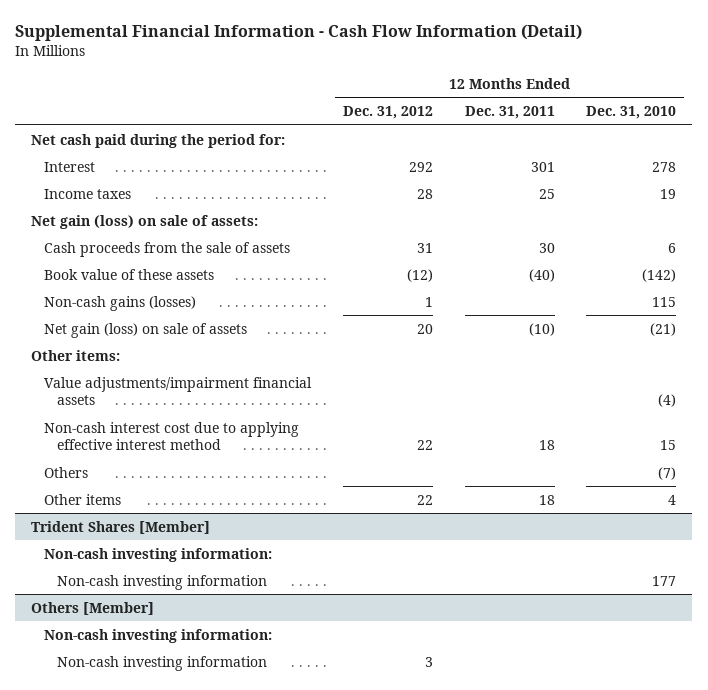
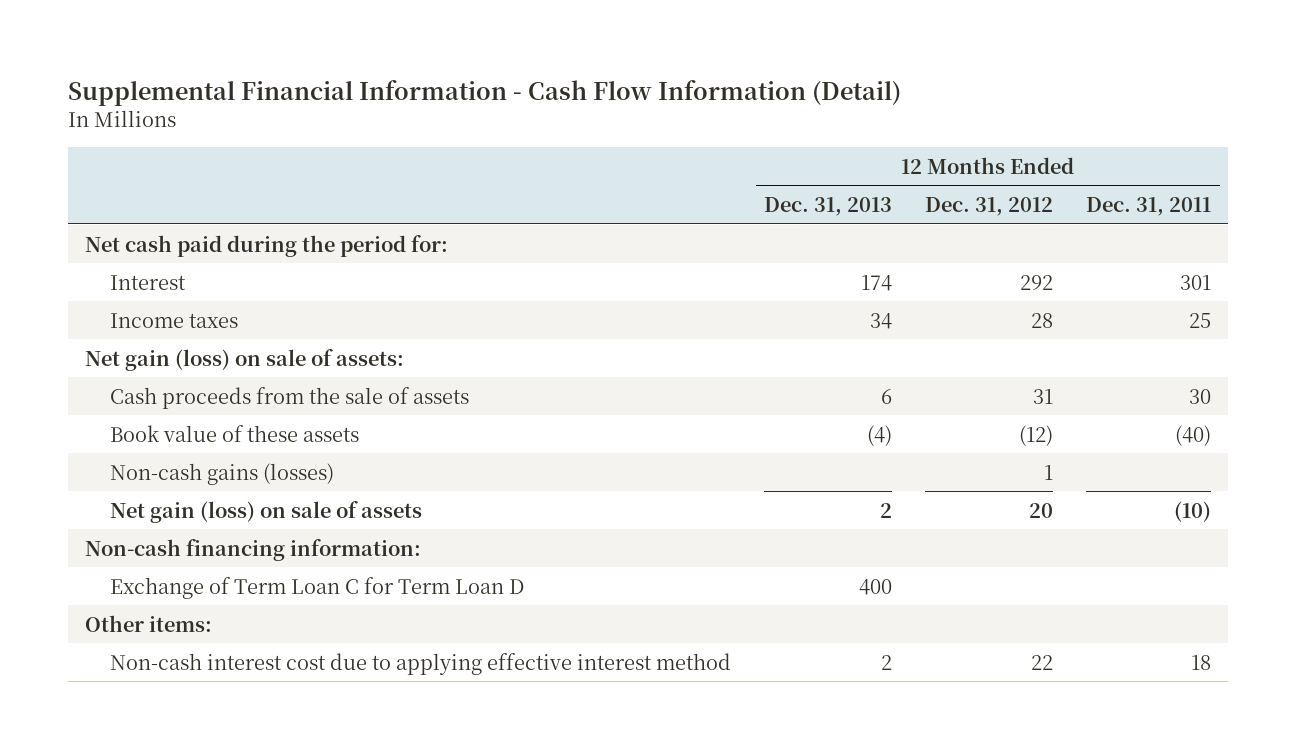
- | 12 Months Ended Dec. 31, 2012 | 12 Months Ended Dec. 31, 2011 | 12 Months Ended Dec. 31, 2010
+ | 12 Months Ended Dec. 31, 2013 | 12 Months Ended Dec. 31, 2012 | 12 Months Ended Dec. 31, 2011
+ Non-cash financing information:
+ Exchange of Term Loan C for Term Loan D | 400 | |
- Value adjustments/impairment financial assets | | | (4)
- Others | | | (7)
- Other items | 22 | 18 | 4
- Trident Shares [Member]
- Non-cash investing information:
- Non-cash investing information | | | 177
- Others [Member]
- Non-cash investing information:
- Non-cash investing information | 3 | |

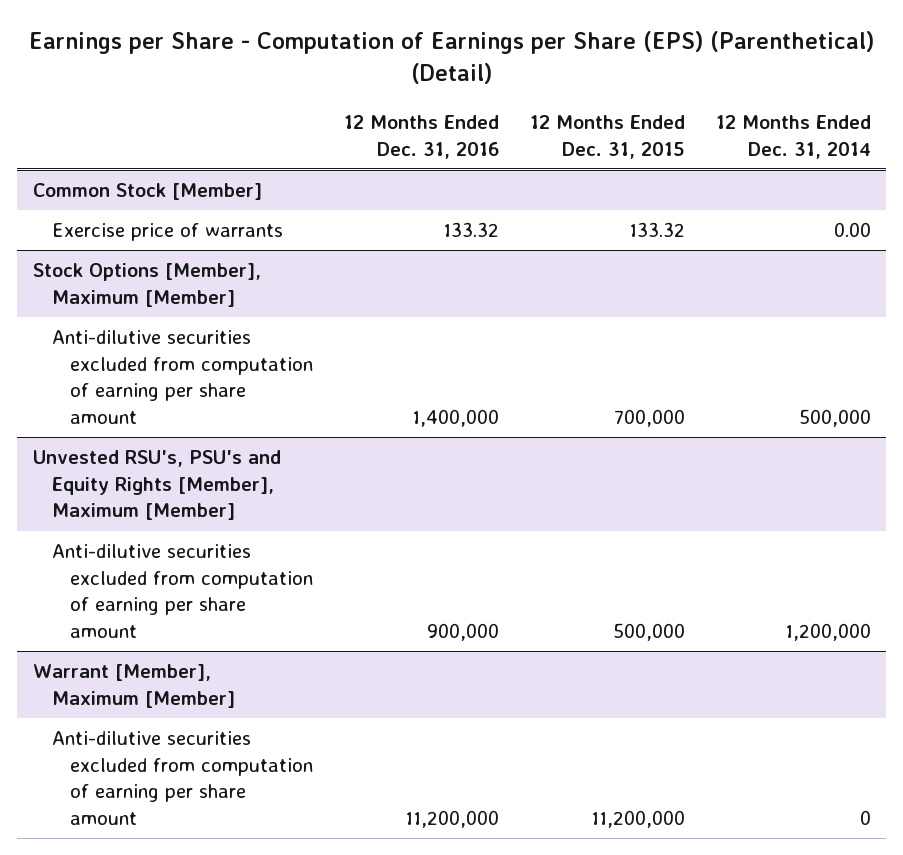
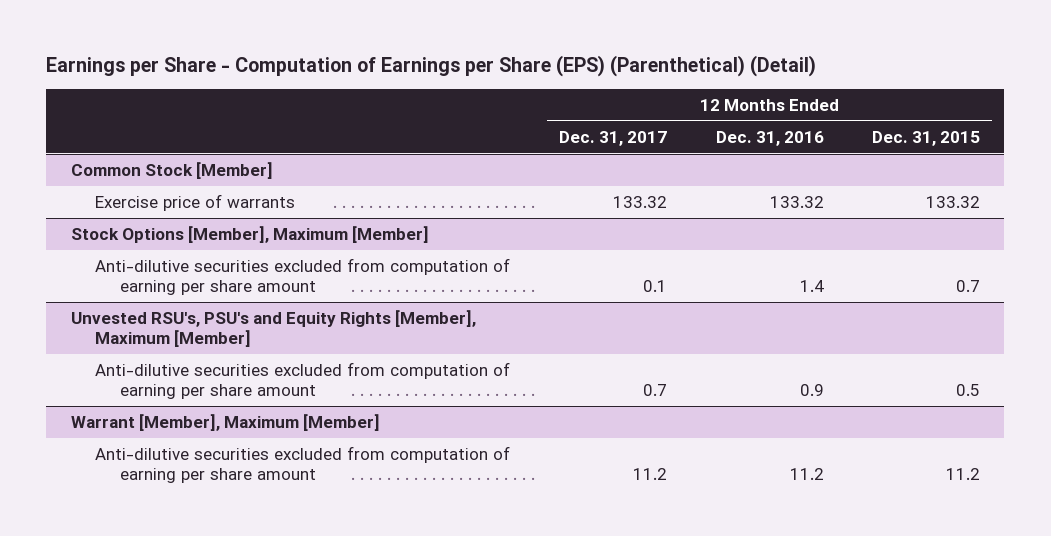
- | 12 Months Ended Dec. 31, 2016 | 12 Months Ended Dec. 31, 2015 | 12 Months Ended Dec. 31, 2014
+ | 12 Months Ended Dec. 31, 2017 | 12 Months Ended Dec. 31, 2016 | 12 Months Ended Dec. 31, 2015
@ Stock Options [Member], Maximum [Member]
- Anti-dilutive securities excluded from computation of earning per share amount | 1,400,000 | 700,000 | 500,000
+ Anti-dilutive securities excluded from computation of earning per share amount | 0.1 | 1.4 | 0.7
@ Unvested RSU's, PSU's and Equity Rights [Member], Maximum [Member]
- Anti-dilutive securities excluded from computation of earning per share amount | 900,000 | 500,000 | 1,200,000
+ Anti-dilutive securities excluded from computation of earning per share amount | 0.7 | 0.9 | 0.5
@ Warrant [Member], Maximum [Member]
- Anti-dilutive securities excluded from computation of earning per share amount | 11,200,000 | 11,200,000 | 0
+ Anti-dilutive securities excluded from computation of earning per share amount | 11.2 | 11.2 | 11.2

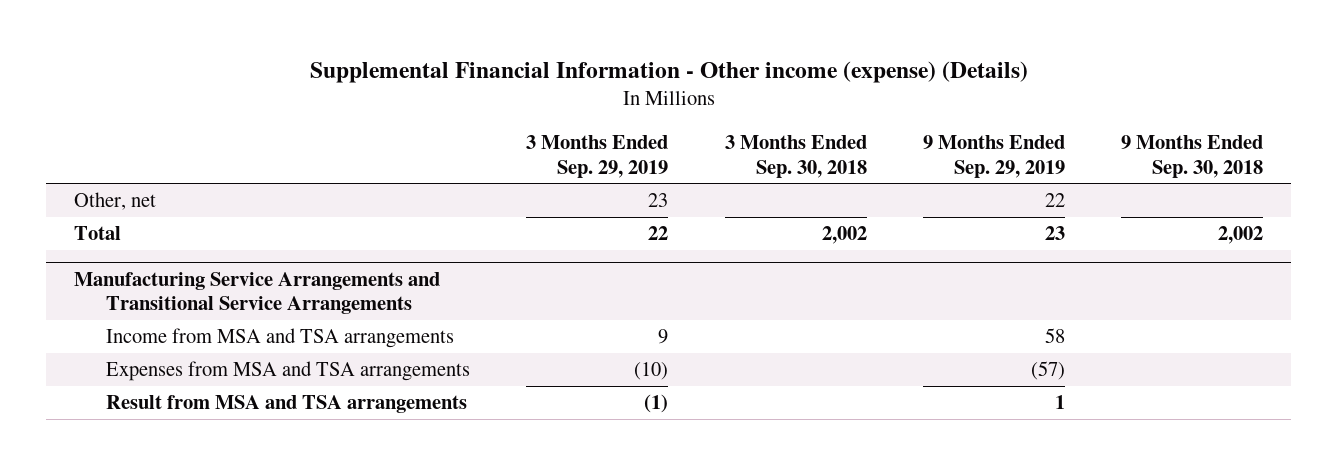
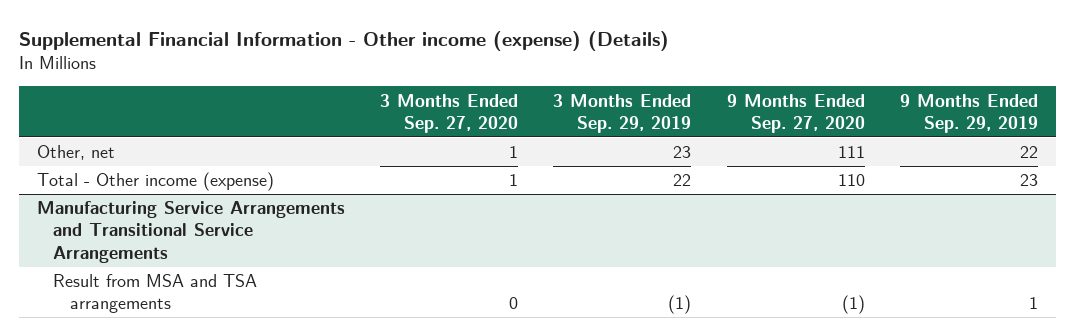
- | 3 Months Ended Sep. 29, 2019 | 3 Months Ended Sep. 30, 2018 | 9 Months Ended Sep. 29, 2019 | 9 Months Ended Sep. 30, 2018
+ | 3 Months Ended Sep. 27, 2020 | 3 Months Ended Sep. 29, 2019 | 9 Months Ended Sep. 27, 2020 | 9 Months Ended Sep. 29, 2019
- Total | 22 | 2,002 | 23 | 2,002
+ Total - Other income (expense) | 1 | 22 | 110 | 23
@ Manufacturing Service Arrangements and Transitional Service Arrangements
- Income from MSA and TSA arrangements | 9 | | 58 |
- Expenses from MSA and TSA arrangements | (10) | | (57) |

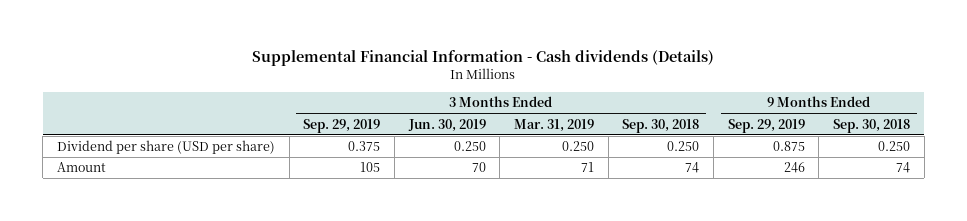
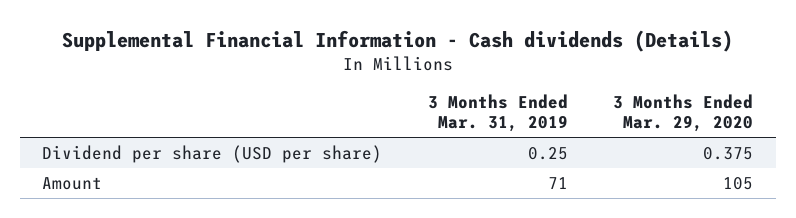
- | 3 Months Ended Sep. 29, 2019 | 3 Months Ended Jun. 30, 2019 | 3 Months Ended Mar. 31, 2019 | 3 Months Ended Sep. 30, 2018 | 9 Months Ended Sep. 29, 2019 | 9 Months Ended Sep. 30, 2018
+ | 3 Months Ended Mar. 31, 2019 | 3 Months Ended Mar. 29, 2020
- Dividend per share (USD per share) | 0.375 | 0.250 | 0.250 | 0.250 | 0.875 | 0.250
+ Dividend per share (USD per share) | 0.25 | 0.375

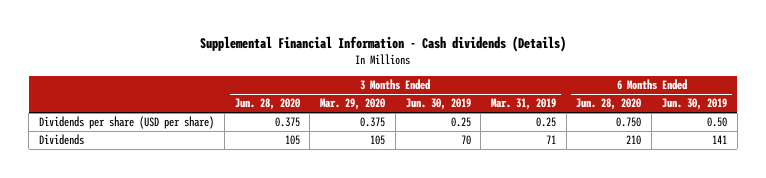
- | 3 Months Ended Mar. 31, 2019 | 3 Months Ended Mar. 29, 2020
+ | 3 Months Ended Jun. 28, 2020 | 3 Months Ended Mar. 29, 2020 | 3 Months Ended Jun. 30, 2019 | 3 Months Ended Mar. 31, 2019 | 6 Months Ended Jun. 28, 2020 | 6 Months Ended Jun. 30, 2019
- Dividend per share (USD per share) | 0.25 | 0.375
- Amount | 71 | 105
+ Dividends per share (USD per share) | 0.375 | 0.375 | 0.25 | 0.25 | 0.750 | 0.50
+ Dividends | 105 | 105 | 70 | 71 | 210 | 141

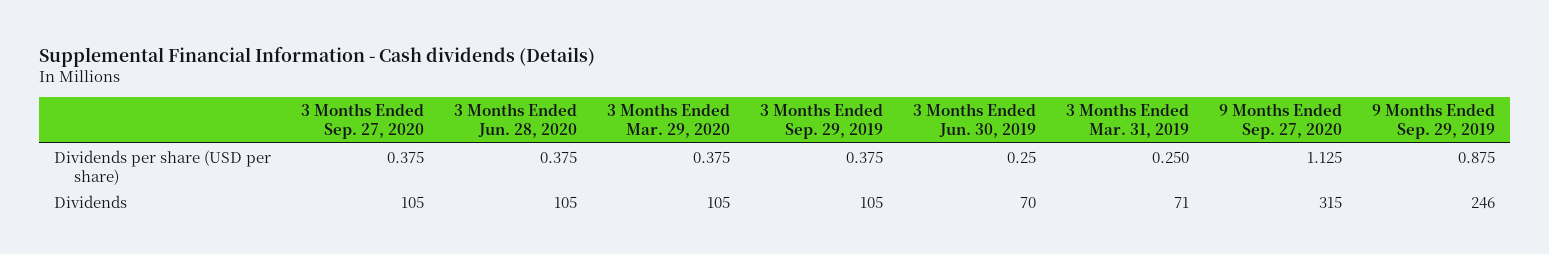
- | 3 Months Ended Jun. 28, 2020 | 3 Months Ended Mar. 29, 2020 | 3 Months Ended Jun. 30, 2019 | 3 Months Ended Mar. 31, 2019 | 6 Months Ended Jun. 28, 2020 | 6 Months Ended Jun. 30, 2019
+ | 3 Months Ended Sep. 27, 2020 | 3 Months Ended Jun. 28, 2020 | 3 Months Ended Mar. 29, 2020 | 3 Months Ended Sep. 29, 2019 | 3 Months Ended Jun. 30, 2019 | 3 Months Ended Mar. 31, 2019 | 9 Months Ended Sep. 27, 2020 | 9 Months Ended Sep. 29, 2019
- Dividends per share (USD per share) | 0.375 | 0.375 | 0.25 | 0.25 | 0.750 | 0.50
+ Dividends per share (USD per share) | 0.375 | 0.375 | 0.375 | 0.375 | 0.25 | 0.250 | 1.125 | 0.875

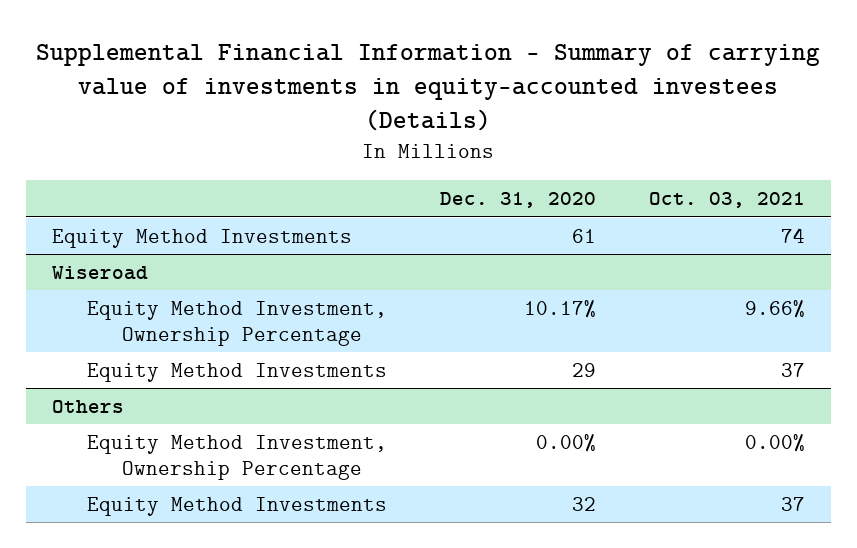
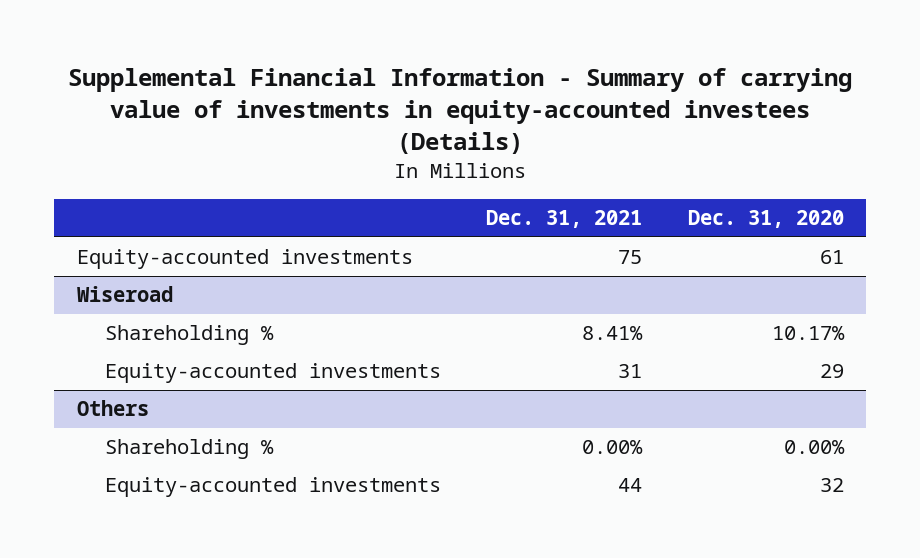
- | Dec. 31, 2020 | Oct. 03, 2021
+ | Dec. 31, 2021 | Dec. 31, 2020
- Equity Method Investments | 61 | 74
+ Equity-accounted investments | 75 | 61
@ Wiseroad
- Equity Method Investment, Ownership Percentage | 10.17% | 9.66%
- Equity Method Investments | 29 | 37
+ Shareholding % | 8.41% | 10.17%
+ Equity-accounted investments | 31 | 29
@ Others
- Equity Method Investment, Ownership Percentage | 0.00% | 0.00%
- Equity Method Investments | 32 | 37
+ Shareholding % | 0.00% | 0.00%
+ Equity-accounted investments | 44 | 32

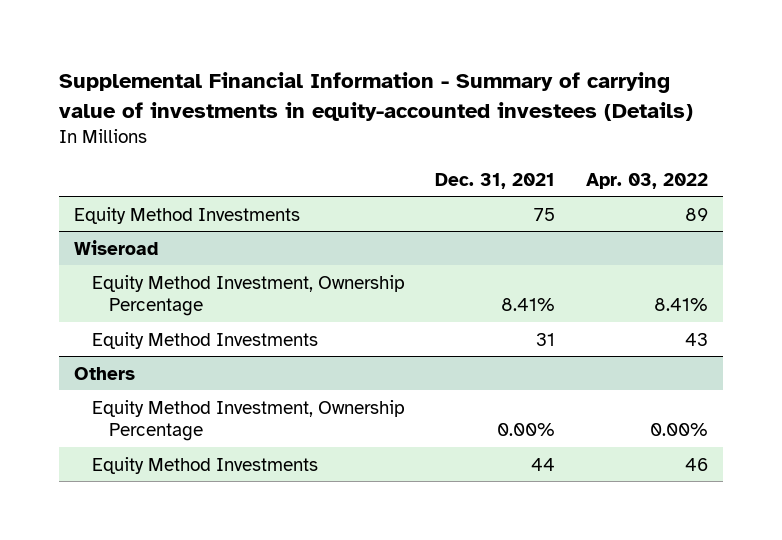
- | Dec. 31, 2021 | Dec. 31, 2020
+ | Dec. 31, 2021 | Apr. 03, 2022
- Equity-accounted investments | 75 | 61
+ Equity Method Investments | 75 | 89
@ Wiseroad
- Shareholding % | 8.41% | 10.17%
- Equity-accounted investments | 31 | 29
+ Equity Method Investment, Ownership Percentage | 8.41% | 8.41%
+ Equity Method Investments | 31 | 43
@ Others
- Shareholding % | 0.00% | 0.00%
- Equity-accounted investments | 44 | 32
+ Equity Method Investment, Ownership Percentage | 0.00% | 0.00%
+ Equity Method Investments | 44 | 46

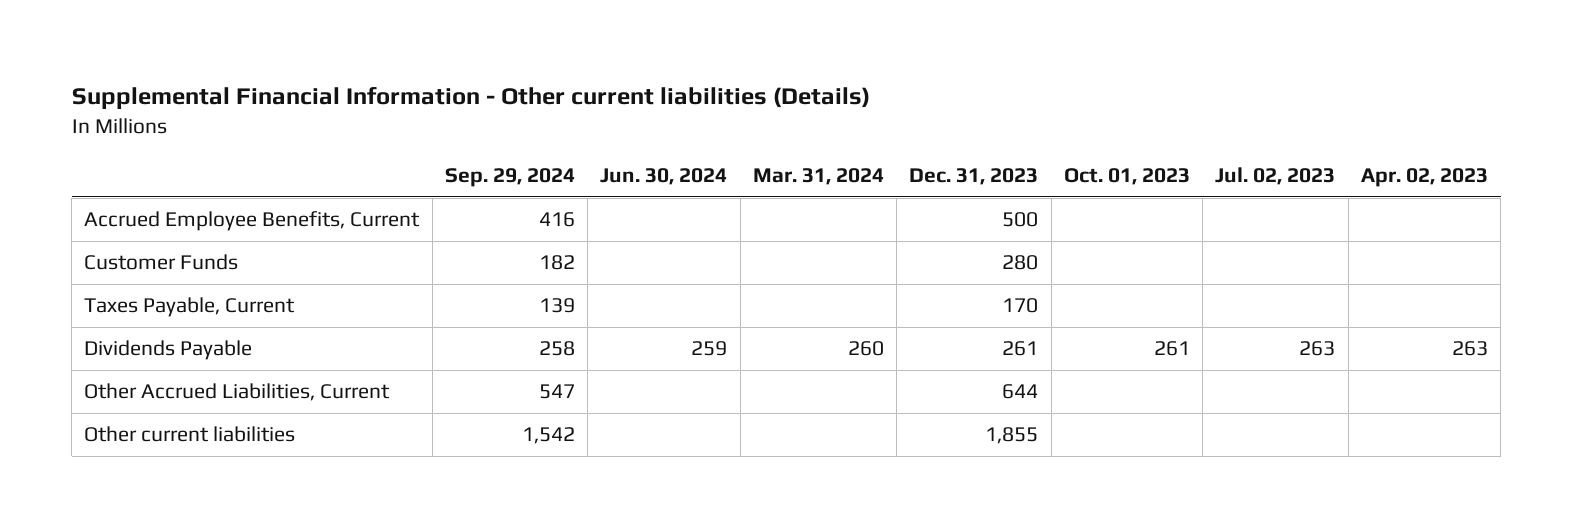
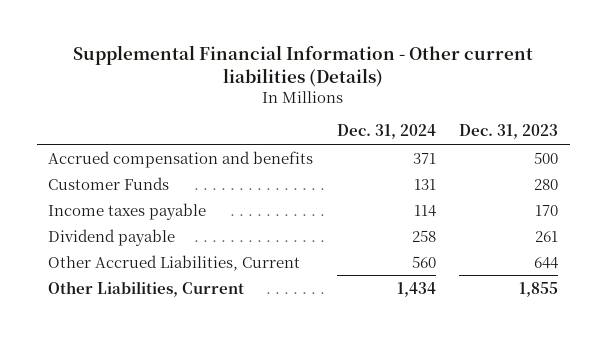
- | Sep. 29, 2024 | Jun. 30, 2024 | Mar. 31, 2024 | Dec. 31, 2023 | Oct. 01, 2023 | Jul. 02, 2023 | Apr. 02, 2023
+ | Dec. 31, 2024 | Dec. 31, 2023
- Accrued Employee Benefits, Current | 416 | | | 500 | | |
+ Accrued compensation and benefits | 371 | 500
- Taxes Payable, Current | 139 | | | 170 | | |
- Dividends Payable | 258 | 259 | 260 | 261 | 261 | 263 | 263
+ Income taxes payable | 114 | 170
+ Dividend payable | 258 | 261
- Other current liabilities | 1,542 | | | 1,855 | | |
+ Other Liabilities, Current | 1,434 | 1,855

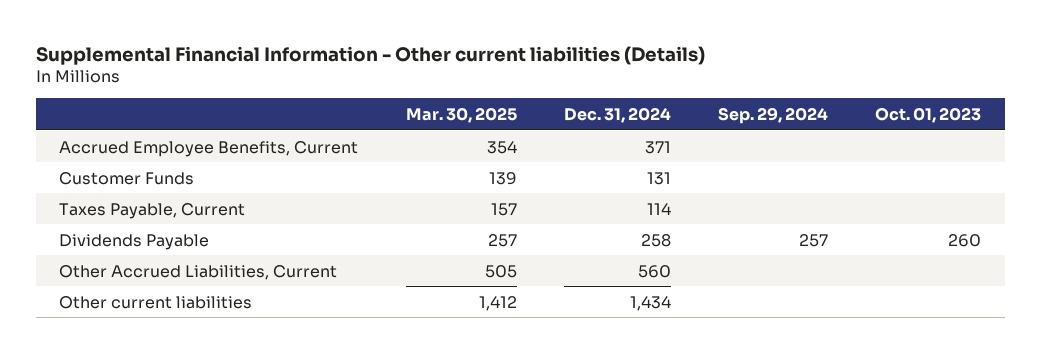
- | Dec. 31, 2024 | Dec. 31, 2023
+ | Mar. 30, 2025 | Dec. 31, 2024 | Sep. 29, 2024 | Oct. 01, 2023
- Accrued compensation and benefits | 371 | 500
+ Accrued Employee Benefits, Current | 354 | 371 | |
- Income taxes payable | 114 | 170
- Dividend payable | 258 | 261
+ Taxes Payable, Current | 157 | 114 | |
+ Dividends Payable | 257 | 258 | 257 | 260
- Other Liabilities, Current | 1,434 | 1,855
+ Other current liabilities | 1,412 | 1,434 | |

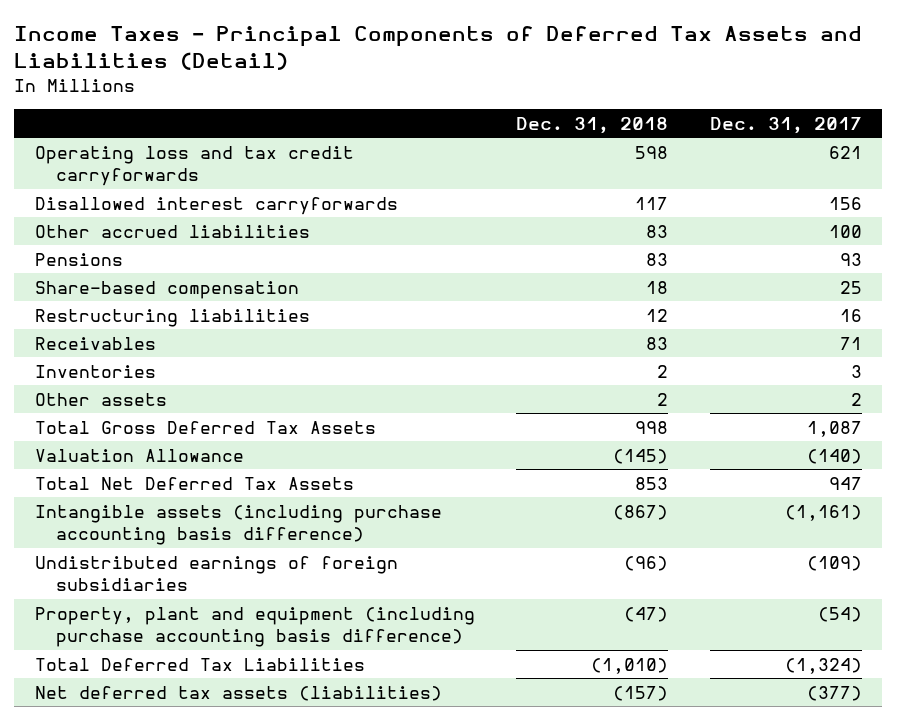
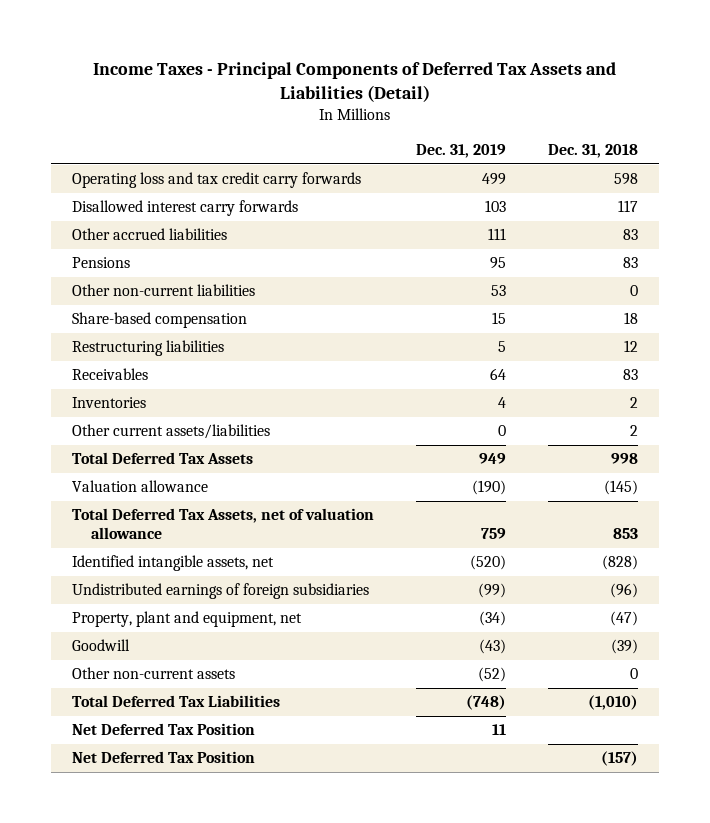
- | Dec. 31, 2018 | Dec. 31, 2017
+ | Dec. 31, 2019 | Dec. 31, 2018
- Operating loss and tax credit carryforwards | 598 | 621
- Disallowed interest carryforwards | 117 | 156
+ Operating loss and tax credit carry forwards | 499 | 598
+ Disallowed interest carry forwards | 103 | 117
+ Other non-current liabilities | 53 | 0
- Other assets | 2 | 2
- Total Gross Deferred Tax Assets | 998 | 1,087
- Valuation Allowance | (145) | (140)
- Total Net Deferred Tax Assets | 853 | 947
- Intangible assets (including purchase accounting basis difference) | (867) | (1,161)
+ Other current assets/liabilities | 0 | 2
+ Total Deferred Tax Assets | 949 | 998
+ Valuation allowance | (190) | (145)
+ Total Deferred Tax Assets, net of valuation allowance | 759 | 853
+ Identified intangible assets, net | (520) | (828)
- Property, plant and equipment (including purchase accounting basis difference) | (47) | (54)
+ Property, plant and equipment, net | (34) | (47)
+ Goodwill | (43) | (39)
+ Other non-current assets | (52) | 0
- Net deferred tax assets (liabilities) | (157) | (377)
+ Net Deferred Tax Position | 11 |
+ Net Deferred Tax Position | | (157)

